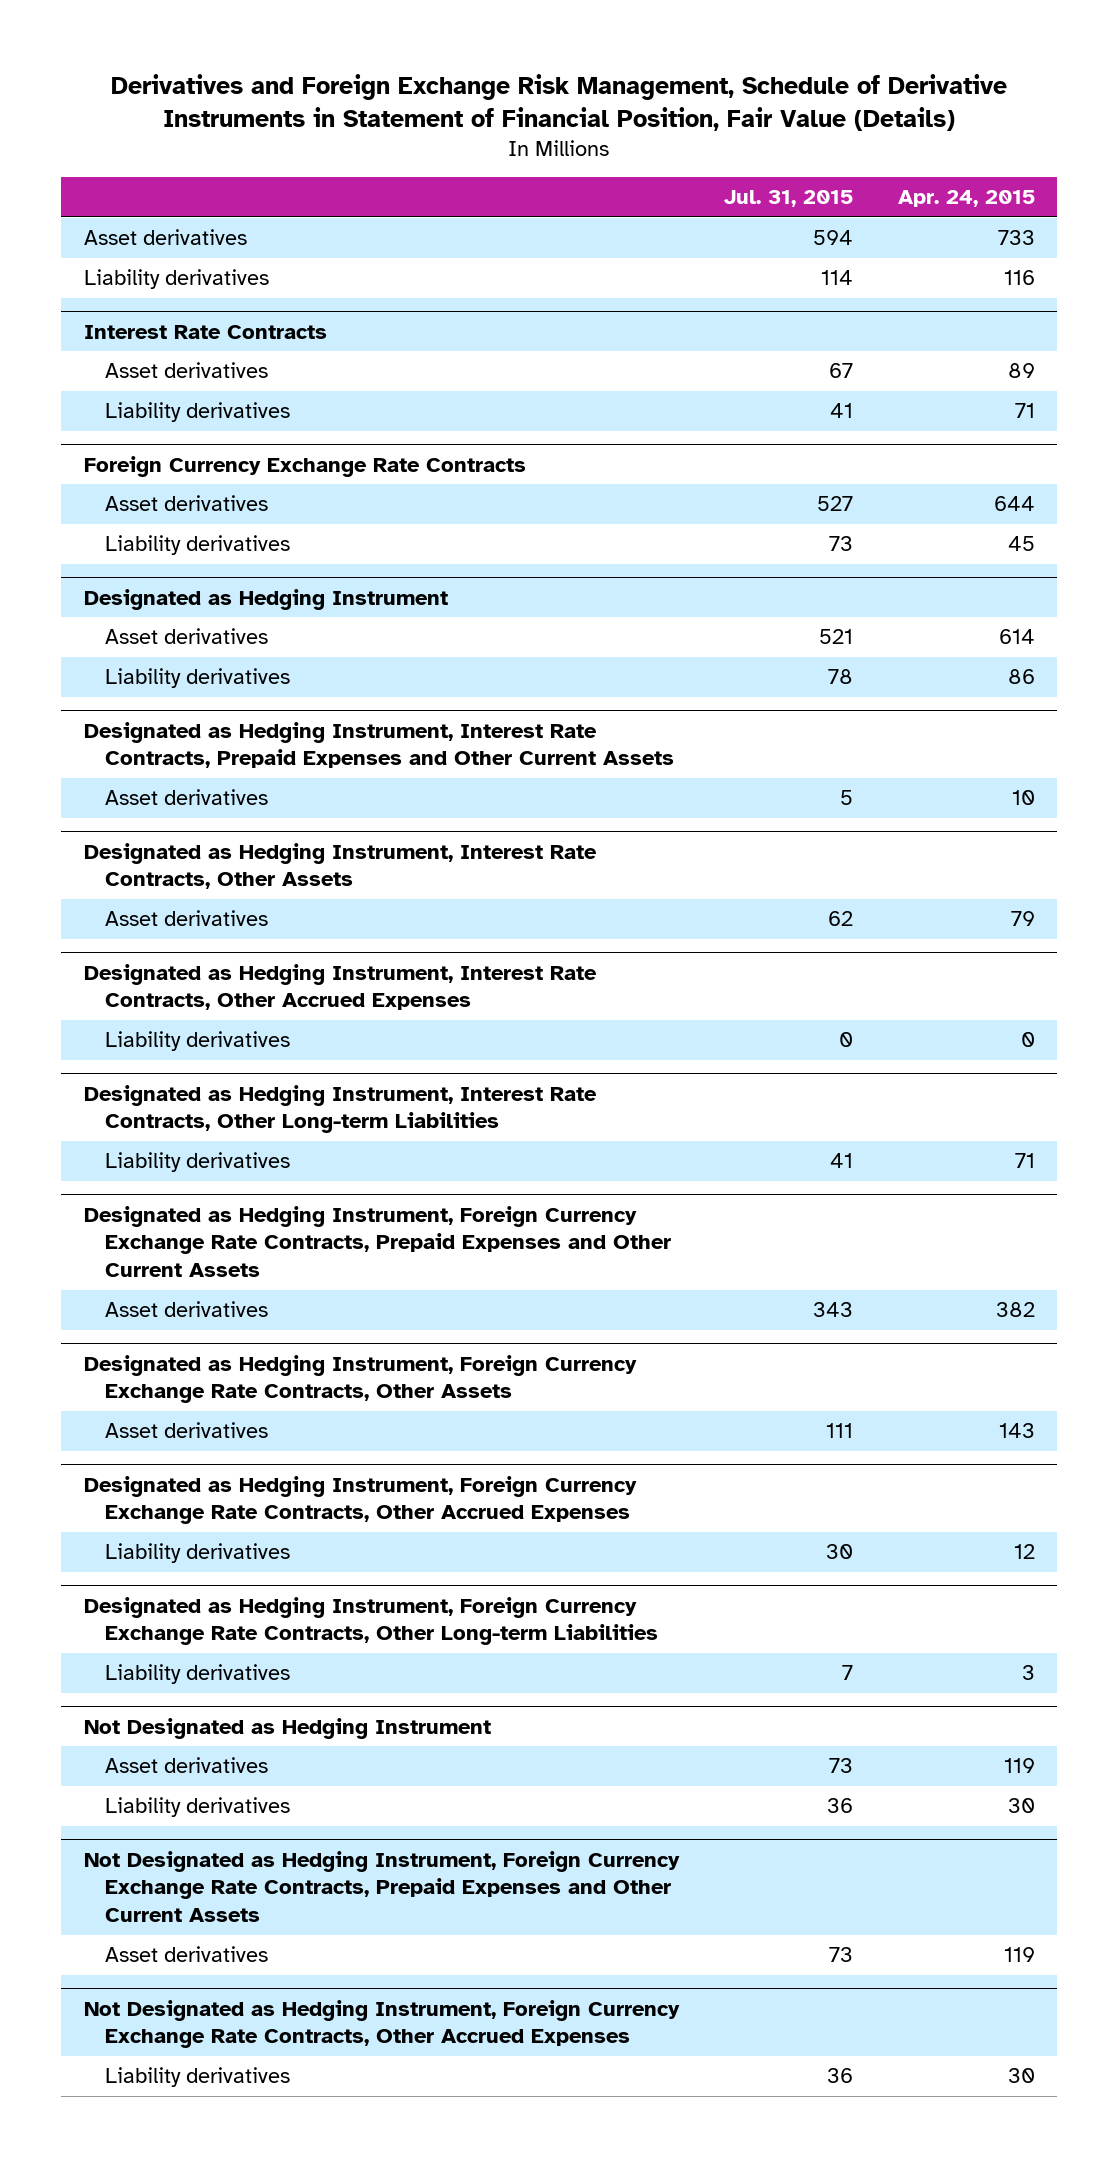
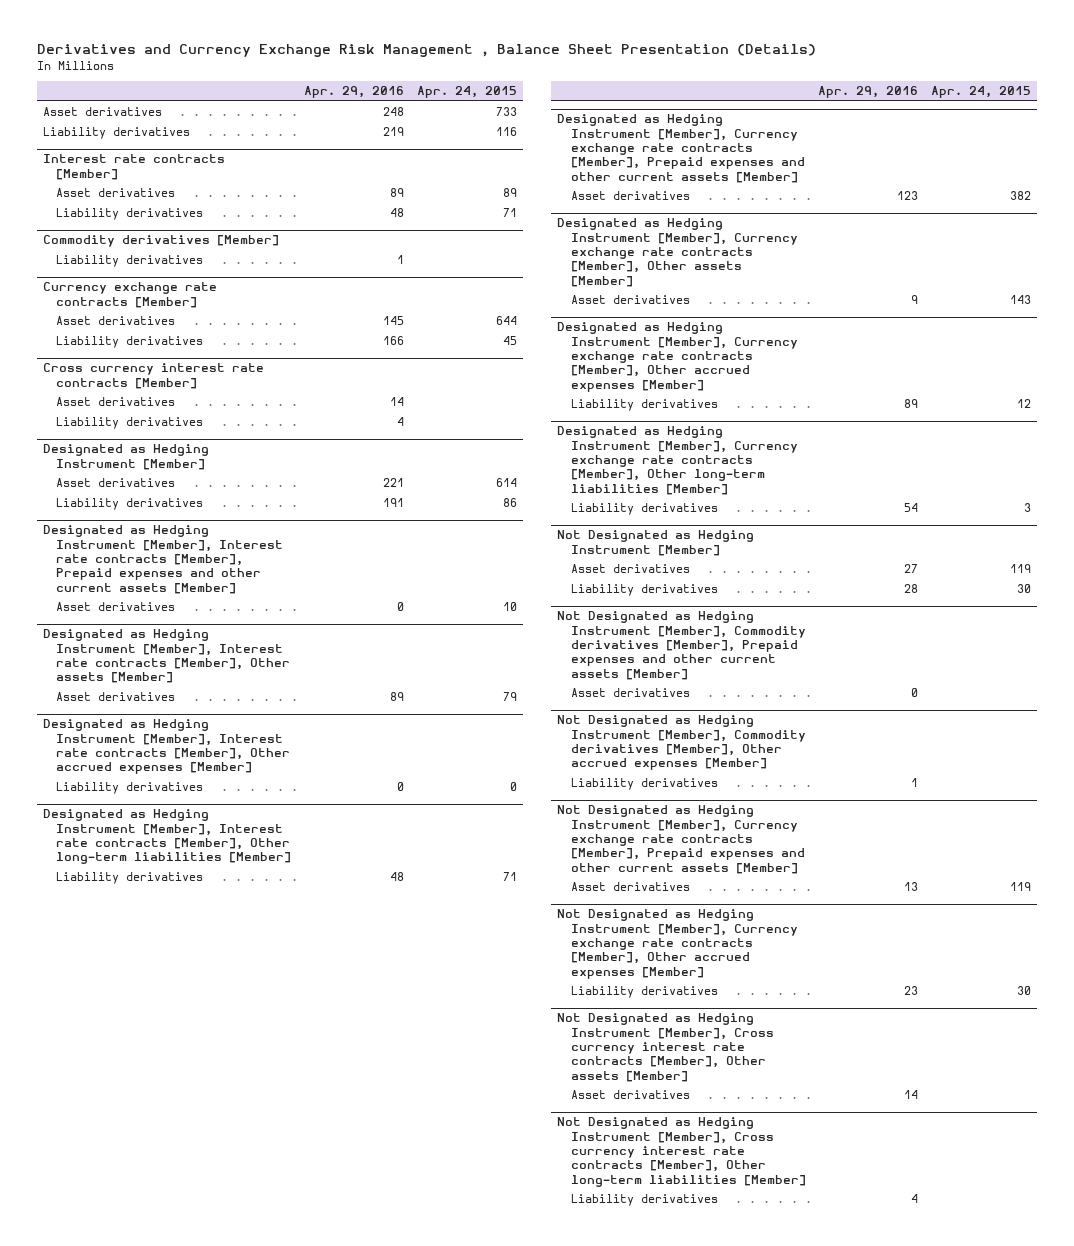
- Derivatives and Foreign Exchange Risk Management, Schedule of Derivative Instruments in Statement of Financial Position, Fair Value (Details)
+ Derivatives and Currency Exchange Risk Management , Balance Sheet Presentation (Details)
- | Jul. 31, 2015 | Apr. 24, 2015
+ | Apr. 29, 2016 | Apr. 24, 2015
- Interest Rate Contracts
+ Interest rate contracts [Member]
- Foreign Currency Exchange Rate Contracts
+ Commodity derivatives [Member]
+ Liability derivatives | 1 |
+ Currency exchange rate contracts [Member]
- Designated as Hedging Instrument
+ Cross currency interest rate contracts [Member]
+ Asset derivatives | 14 |
+ Liability derivatives | 4 |
+ Designated as Hedging Instrument [Member]
- Designated as Hedging Instrument, Interest Rate Contracts, Prepaid Expenses and Other Current Assets
+ Designated as Hedging Instrument [Member], Interest rate contracts [Member], Prepaid expenses and other current assets [Member]
- Designated as Hedging Instrument, Interest Rate Contracts, Other Assets
+ Designated as Hedging Instrument [Member], Interest rate contracts [Member], Other assets [Member]
- Designated as Hedging Instrument, Interest Rate Contracts, Other Accrued Expenses
+ Designated as Hedging Instrument [Member], Interest rate contracts [Member], Other accrued expenses [Member]
- Designated as Hedging Instrument, Interest Rate Contracts, Other Long-term Liabilities
+ Designated as Hedging Instrument [Member], Interest rate contracts [Member], Other long-term liabilities [Member]
- Designated as Hedging Instrument, Foreign Currency Exchange Rate Contracts, Prepaid Expenses and Other Current Assets
+ Designated as Hedging Instrument [Member], Currency exchange rate contracts [Member], Prepaid expenses and other current assets [Member]
- Designated as Hedging Instrument, Foreign Currency Exchange Rate Contracts, Other Assets
+ Designated as Hedging Instrument [Member], Currency exchange rate contracts [Member], Other assets [Member]
- Designated as Hedging Instrument, Foreign Currency Exchange Rate Contracts, Other Accrued Expenses
+ Designated as Hedging Instrument [Member], Currency exchange rate contracts [Member], Other accrued expenses [Member]
- Designated as Hedging Instrument, Foreign Currency Exchange Rate Contracts, Other Long-term Liabilities
+ Designated as Hedging Instrument [Member], Currency exchange rate contracts [Member], Other long-term liabilities [Member]
- Not Designated as Hedging Instrument
+ Not Designated as Hedging Instrument [Member]
- Not Designated as Hedging Instrument, Foreign Currency Exchange Rate Contracts, Prepaid Expenses and Other Current Assets
+ Not Designated as Hedging Instrument [Member], Commodity derivatives [Member], Prepaid expenses and other current assets [Member]
+ Asset derivatives | 0 |
+ Not Designated as Hedging Instrument [Member], Commodity derivatives [Member], Other accrued expenses [Member]
+ Liability derivatives | 1 |
+ Not Designated as Hedging Instrument [Member], Currency exchange rate contracts [Member], Prepaid expenses and other current assets [Member]
- Not Designated as Hedging Instrument, Foreign Currency Exchange Rate Contracts, Other Accrued Expenses
+ Not Designated as Hedging Instrument [Member], Currency exchange rate contracts [Member], Other accrued expenses [Member]
+ Not Designated as Hedging Instrument [Member], Cross currency interest rate contracts [Member], Other assets [Member]
+ Asset derivatives | 14 |
+ Not Designated as Hedging Instrument [Member], Cross currency interest rate contracts [Member], Other long-term liabilities [Member]
+ Liability derivatives | 4 |

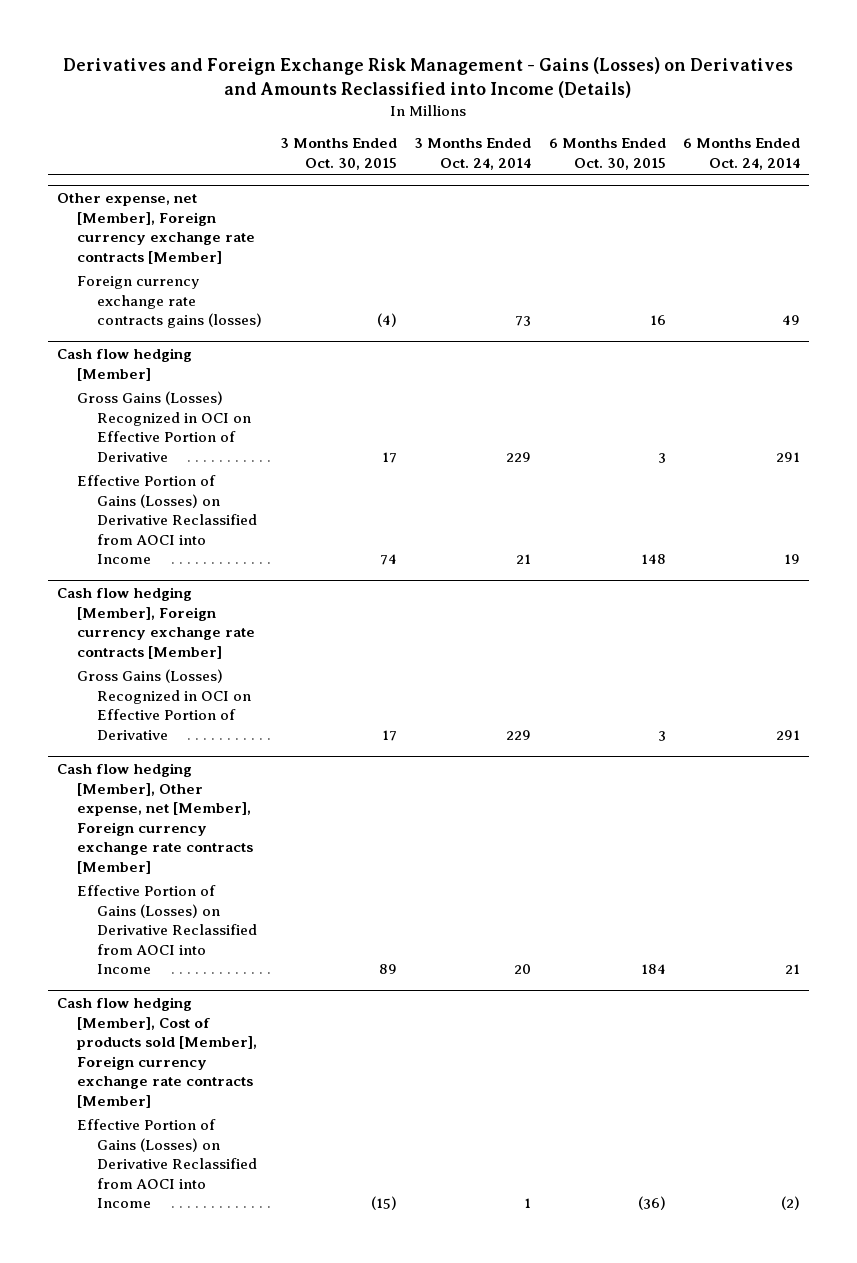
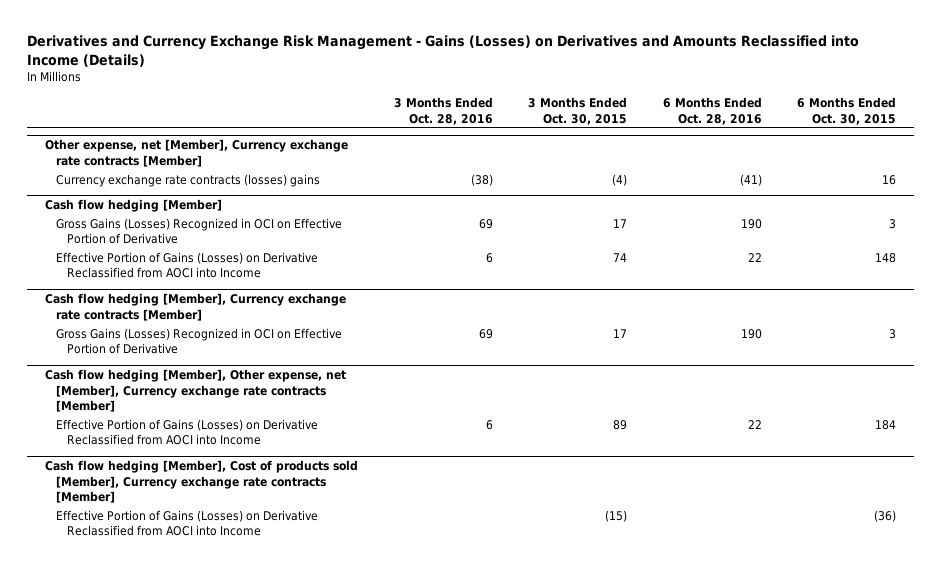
- Derivatives and Foreign Exchange Risk Management - Gains (Losses) on Derivatives and Amounts Reclassified into Income (Details)
+ Derivatives and Currency Exchange Risk Management - Gains (Losses) on Derivatives and Amounts Reclassified into Income (Details)
- | 3 Months Ended Oct. 30, 2015 | 3 Months Ended Oct. 24, 2014 | 6 Months Ended Oct. 30, 2015 | 6 Months Ended Oct. 24, 2014
+ | 3 Months Ended Oct. 28, 2016 | 3 Months Ended Oct. 30, 2015 | 6 Months Ended Oct. 28, 2016 | 6 Months Ended Oct. 30, 2015
- Other expense, net [Member], Foreign currency exchange rate contracts [Member]
- Foreign currency exchange rate contracts gains (losses) | (4) | 73 | 16 | 49
+ Other expense, net [Member], Currency exchange rate contracts [Member]
+ Currency exchange rate contracts (losses) gains | (38) | (4) | (41) | 16
- Cash flow hedging [Member], Foreign currency exchange rate contracts [Member]
+ Cash flow hedging [Member], Currency exchange rate contracts [Member]
- Cash flow hedging [Member], Other expense, net [Member], Foreign currency exchange rate contracts [Member]
+ Cash flow hedging [Member], Other expense, net [Member], Currency exchange rate contracts [Member]
- Cash flow hedging [Member], Cost of products sold [Member], Foreign currency exchange rate contracts [Member]
+ Cash flow hedging [Member], Cost of products sold [Member], Currency exchange rate contracts [Member]

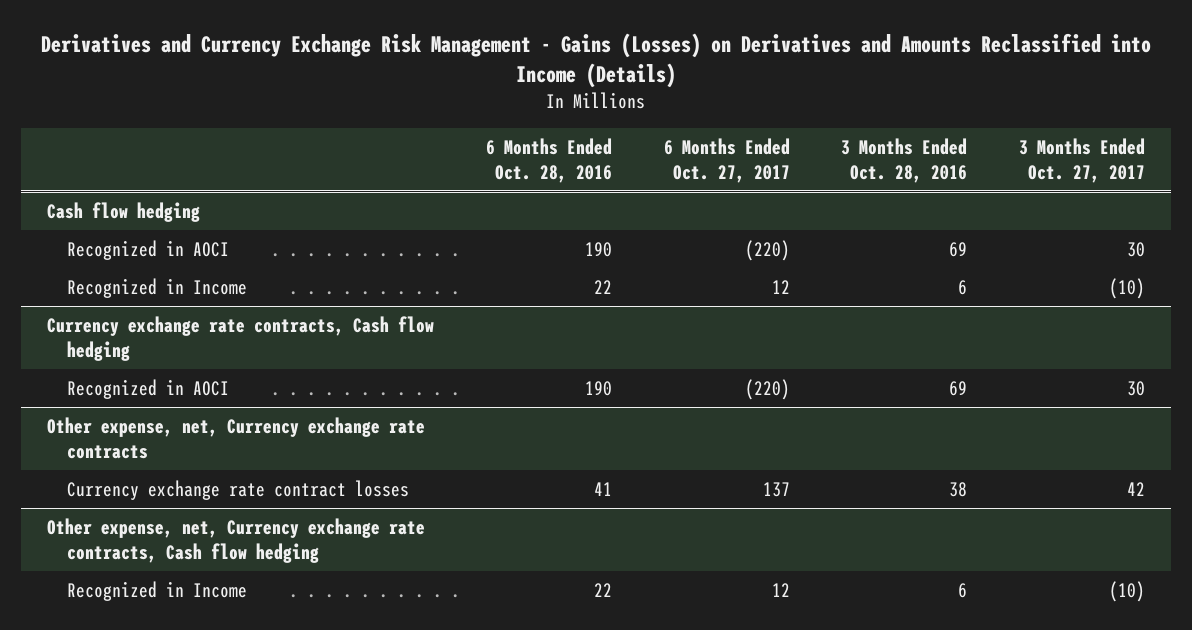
- | 3 Months Ended Oct. 28, 2016 | 3 Months Ended Oct. 30, 2015 | 6 Months Ended Oct. 28, 2016 | 6 Months Ended Oct. 30, 2015
+ | 6 Months Ended Oct. 28, 2016 | 6 Months Ended Oct. 27, 2017 | 3 Months Ended Oct. 28, 2016 | 3 Months Ended Oct. 27, 2017
- Other expense, net [Member], Currency exchange rate contracts [Member]
- Currency exchange rate contracts (losses) gains | (38) | (4) | (41) | 16
- Cash flow hedging [Member]
- Gross Gains (Losses) Recognized in OCI on Effective Portion of Derivative | 69 | 17 | 190 | 3
- Effective Portion of Gains (Losses) on Derivative Reclassified from AOCI into Income | 6 | 74 | 22 | 148
- Cash flow hedging [Member], Currency exchange rate contracts [Member]
- Gross Gains (Losses) Recognized in OCI on Effective Portion of Derivative | 69 | 17 | 190 | 3
- Cash flow hedging [Member], Other expense, net [Member], Currency exchange rate contracts [Member]
- Effective Portion of Gains (Losses) on Derivative Reclassified from AOCI into Income | 6 | 89 | 22 | 184
- Cash flow hedging [Member], Cost of products sold [Member], Currency exchange rate contracts [Member]
- Effective Portion of Gains (Losses) on Derivative Reclassified from AOCI into Income | | (15) | | (36)
+ Cash flow hedging
+ Recognized in AOCI | 190 | (220) | 69 | 30
+ Recognized in Income | 22 | 12 | 6 | (10)
+ Currency exchange rate contracts, Cash flow hedging
+ Recognized in AOCI | 190 | (220) | 69 | 30
+ Other expense, net, Currency exchange rate contracts
+ Currency exchange rate contract losses | 41 | 137 | 38 | 42
+ Other expense, net, Currency exchange rate contracts, Cash flow hedging
+ Recognized in Income | 22 | 12 | 6 | (10)

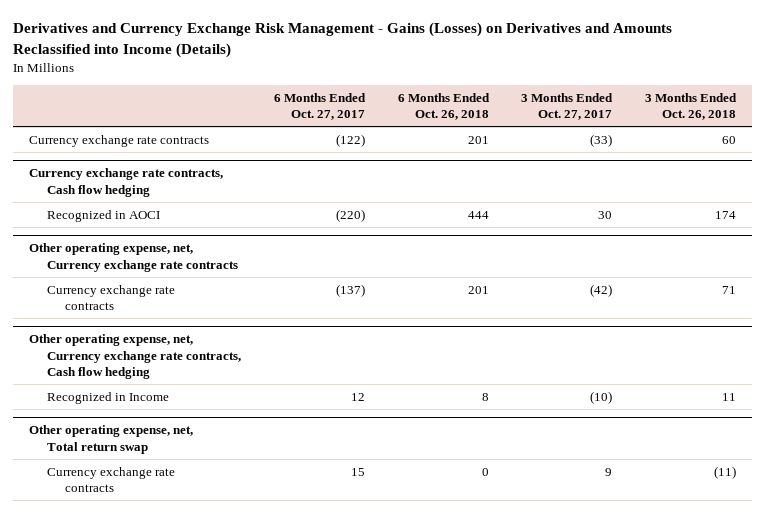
- | 6 Months Ended Oct. 28, 2016 | 6 Months Ended Oct. 27, 2017 | 3 Months Ended Oct. 28, 2016 | 3 Months Ended Oct. 27, 2017
+ | 6 Months Ended Oct. 27, 2017 | 6 Months Ended Oct. 26, 2018 | 3 Months Ended Oct. 27, 2017 | 3 Months Ended Oct. 26, 2018
- Cash flow hedging
- Recognized in AOCI | 190 | (220) | 69 | 30
- Recognized in Income | 22 | 12 | 6 | (10)
+ Currency exchange rate contracts | (122) | 201 | (33) | 60
- Other expense, net, Currency exchange rate contracts
- Currency exchange rate contract losses | 41 | 137 | 38 | 42
- Other expense, net, Currency exchange rate contracts, Cash flow hedging
+ Other operating expense, net, Currency exchange rate contracts
+ Currency exchange rate contracts | (137) | 201 | (42) | 71
+ Other operating expense, net, Currency exchange rate contracts, Cash flow hedging
+ Other operating expense, net, Total return swap
+ Currency exchange rate contracts | 15 | 0 | 9 | (11)

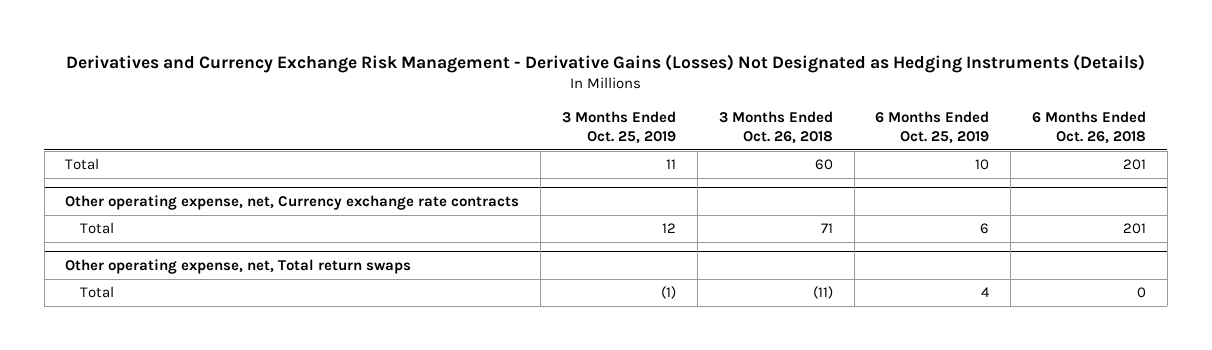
- Derivatives and Currency Exchange Risk Management - Gains (Losses) on Derivatives and Amounts Reclassified into Income (Details)
+ Derivatives and Currency Exchange Risk Management - Derivative Gains (Losses) Not Designated as Hedging Instruments (Details)
- | 6 Months Ended Oct. 27, 2017 | 6 Months Ended Oct. 26, 2018 | 3 Months Ended Oct. 27, 2017 | 3 Months Ended Oct. 26, 2018
+ | 3 Months Ended Oct. 25, 2019 | 3 Months Ended Oct. 26, 2018 | 6 Months Ended Oct. 25, 2019 | 6 Months Ended Oct. 26, 2018
- Currency exchange rate contracts | (122) | 201 | (33) | 60
- Currency exchange rate contracts, Cash flow hedging
- Recognized in AOCI | (220) | 444 | 30 | 174
+ Total | 11 | 60 | 10 | 201
@ Other operating expense, net, Currency exchange rate contracts
- Currency exchange rate contracts | (137) | 201 | (42) | 71
- Other operating expense, net, Currency exchange rate contracts, Cash flow hedging
- Recognized in Income | 12 | 8 | (10) | 11
- Other operating expense, net, Total return swap
- Currency exchange rate contracts | 15 | 0 | 9 | (11)
@ Other operating expense, net, Currency exchange rate contracts
+ Total | 12 | 71 | 6 | 201
+ Other operating expense, net, Total return swaps
+ Total | (1) | (11) | 4 | 0

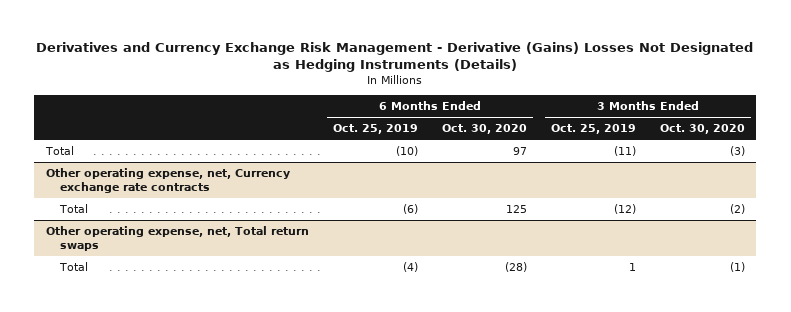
- Derivatives and Currency Exchange Risk Management - Derivative Gains (Losses) Not Designated as Hedging Instruments (Details)
+ Derivatives and Currency Exchange Risk Management - Derivative (Gains) Losses Not Designated as Hedging Instruments (Details)
- | 3 Months Ended Oct. 25, 2019 | 3 Months Ended Oct. 26, 2018 | 6 Months Ended Oct. 25, 2019 | 6 Months Ended Oct. 26, 2018
+ | 6 Months Ended Oct. 25, 2019 | 6 Months Ended Oct. 30, 2020 | 3 Months Ended Oct. 25, 2019 | 3 Months Ended Oct. 30, 2020
- Total | 11 | 60 | 10 | 201
+ Total | (10) | 97 | (11) | (3)
@ Other operating expense, net, Currency exchange rate contracts
- Total | 12 | 71 | 6 | 201
+ Total | (6) | 125 | (12) | (2)
@ Other operating expense, net, Total return swaps
- Total | (1) | (11) | 4 | 0
+ Total | (4) | (28) | 1 | (1)

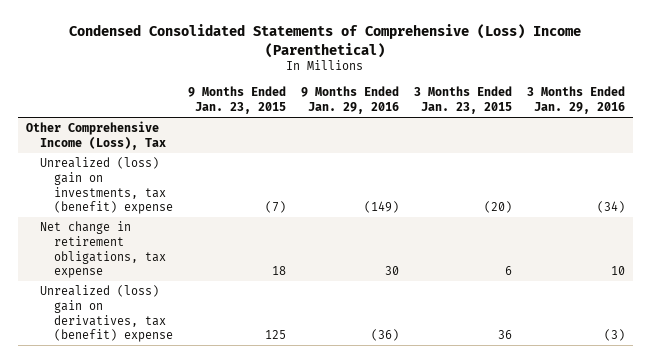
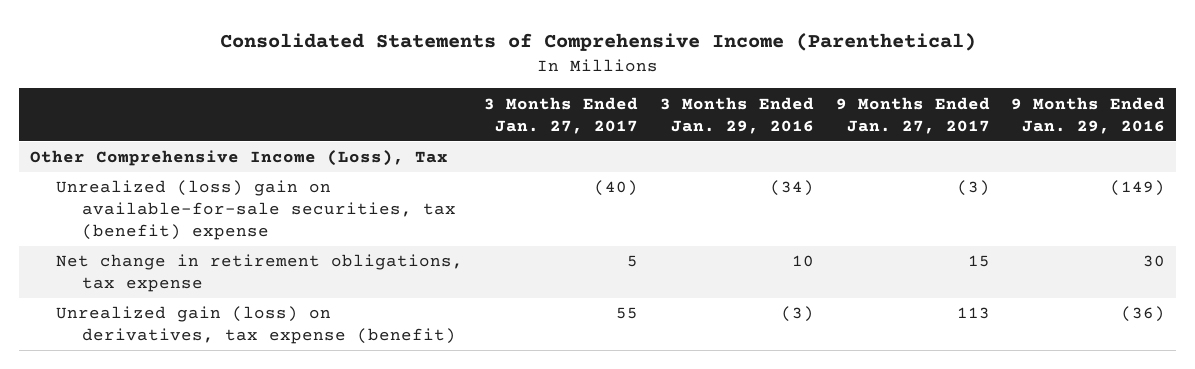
- Condensed Consolidated Statements of Comprehensive (Loss) Income (Parenthetical)
+ Consolidated Statements of Comprehensive Income (Parenthetical)
- | 9 Months Ended Jan. 23, 2015 | 9 Months Ended Jan. 29, 2016 | 3 Months Ended Jan. 23, 2015 | 3 Months Ended Jan. 29, 2016
+ | 3 Months Ended Jan. 27, 2017 | 3 Months Ended Jan. 29, 2016 | 9 Months Ended Jan. 27, 2017 | 9 Months Ended Jan. 29, 2016
- Unrealized (loss) gain on investments, tax (benefit) expense | (7) | (149) | (20) | (34)
+ Unrealized (loss) gain on available-for-sale securities, tax (benefit) expense | (40) | (34) | (3) | (149)
- Unrealized (loss) gain on derivatives, tax (benefit) expense | 125 | (36) | 36 | (3)
+ Unrealized gain (loss) on derivatives, tax expense (benefit) | 55 | (3) | 113 | (36)

